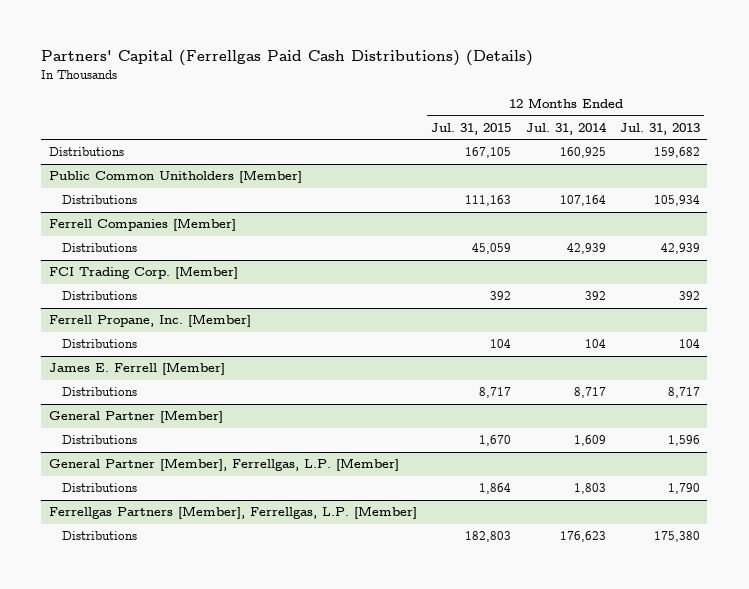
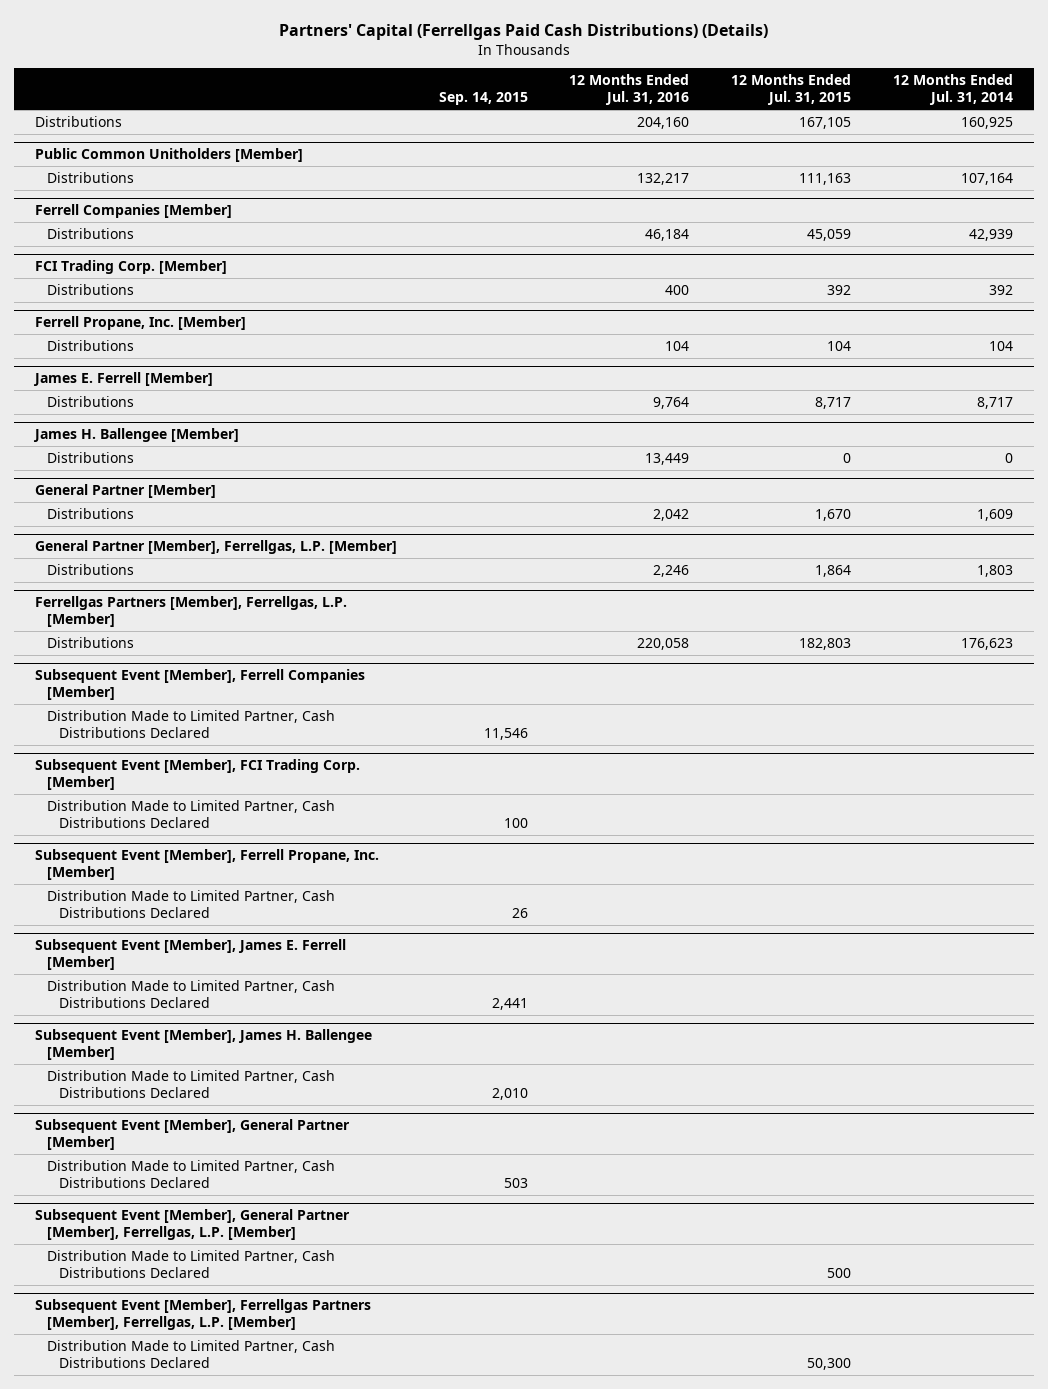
- | 12 Months Ended Jul. 31, 2015 | 12 Months Ended Jul. 31, 2014 | 12 Months Ended Jul. 31, 2013
+ | Sep. 14, 2015 | 12 Months Ended Jul. 31, 2016 | 12 Months Ended Jul. 31, 2015 | 12 Months Ended Jul. 31, 2014
+ James H. Ballengee [Member]
+ Distributions | | 13,449 | 0 | 0
+ Subsequent Event [Member], Ferrell Companies [Member]
+ Distribution Made to Limited Partner, Cash Distributions Declared | 11,546 | | |
+ Subsequent Event [Member], FCI Trading Corp. [Member]
+ Distribution Made to Limited Partner, Cash Distributions Declared | 100 | | |
+ Subsequent Event [Member], Ferrell Propane, Inc. [Member]
+ Distribution Made to Limited Partner, Cash Distributions Declared | 26 | | |
+ Subsequent Event [Member], James E. Ferrell [Member]
+ Distribution Made to Limited Partner, Cash Distributions Declared | 2,441 | | |
+ Subsequent Event [Member], James H. Ballengee [Member]
+ Distribution Made to Limited Partner, Cash Distributions Declared | 2,010 | | |
+ Subsequent Event [Member], General Partner [Member]
+ Distribution Made to Limited Partner, Cash Distributions Declared | 503 | | |
+ Subsequent Event [Member], General Partner [Member], Ferrellgas, L.P. [Member]
+ Distribution Made to Limited Partner, Cash Distributions Declared | | | 500 |
+ Subsequent Event [Member], Ferrellgas Partners [Member], Ferrellgas, L.P. [Member]
+ Distribution Made to Limited Partner, Cash Distributions Declared | | | 50,300 |

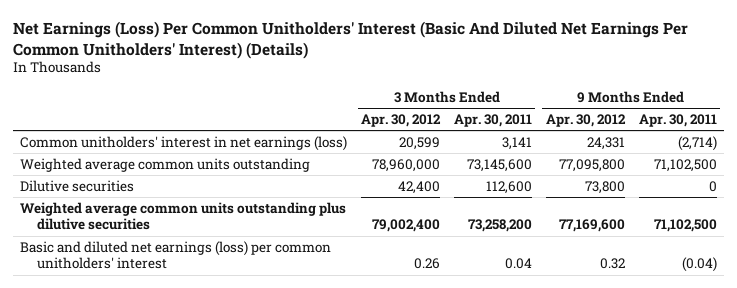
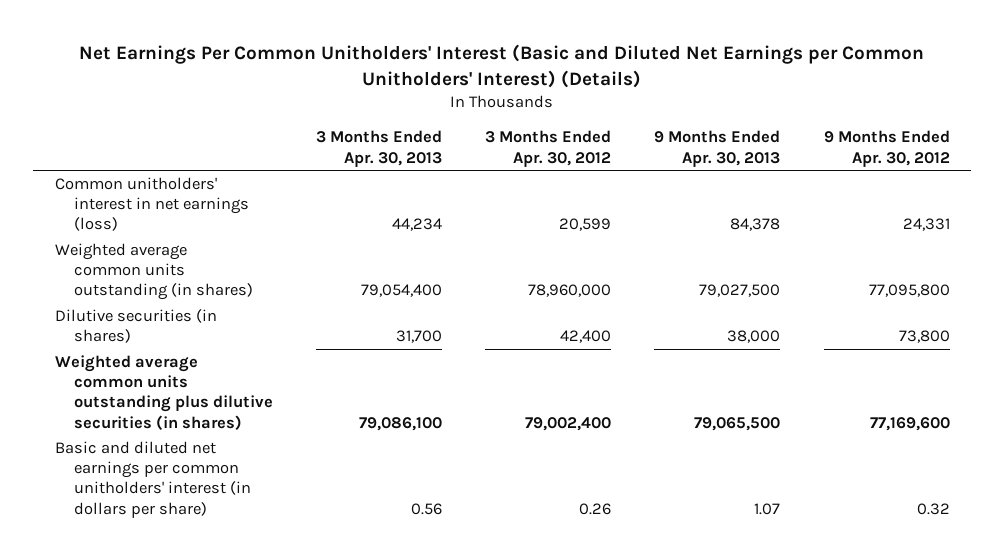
- Net Earnings (Loss) Per Common Unitholders' Interest (Basic And Diluted Net Earnings Per Common Unitholders' Interest) (Details)
+ Net Earnings Per Common Unitholders' Interest (Basic and Diluted Net Earnings per Common Unitholders' Interest) (Details)
- | 3 Months Ended Apr. 30, 2012 | 3 Months Ended Apr. 30, 2011 | 9 Months Ended Apr. 30, 2012 | 9 Months Ended Apr. 30, 2011
+ | 3 Months Ended Apr. 30, 2013 | 3 Months Ended Apr. 30, 2012 | 9 Months Ended Apr. 30, 2013 | 9 Months Ended Apr. 30, 2012
- Weighted average common units outstanding | 78,960,000 | 73,145,600 | 77,095,800 | 71,102,500
- Dilutive securities | 42,400 | 112,600 | 73,800 | 0
- Weighted average common units outstanding plus dilutive securities | 79,002,400 | 73,258,200 | 77,169,600 | 71,102,500
- Basic and diluted net earnings (loss) per common unitholders' interest | 0.26 | 0.04 | 0.32 | (0.04)
+ Weighted average common units outstanding (in shares) | 79,054,400 | 78,960,000 | 79,027,500 | 77,095,800
+ Dilutive securities (in shares) | 31,700 | 42,400 | 38,000 | 73,800
+ Weighted average common units outstanding plus dilutive securities (in shares) | 79,086,100 | 79,002,400 | 79,065,500 | 77,169,600
+ Basic and diluted net earnings per common unitholders' interest (in dollars per share) | 0.56 | 0.26 | 1.07 | 0.32

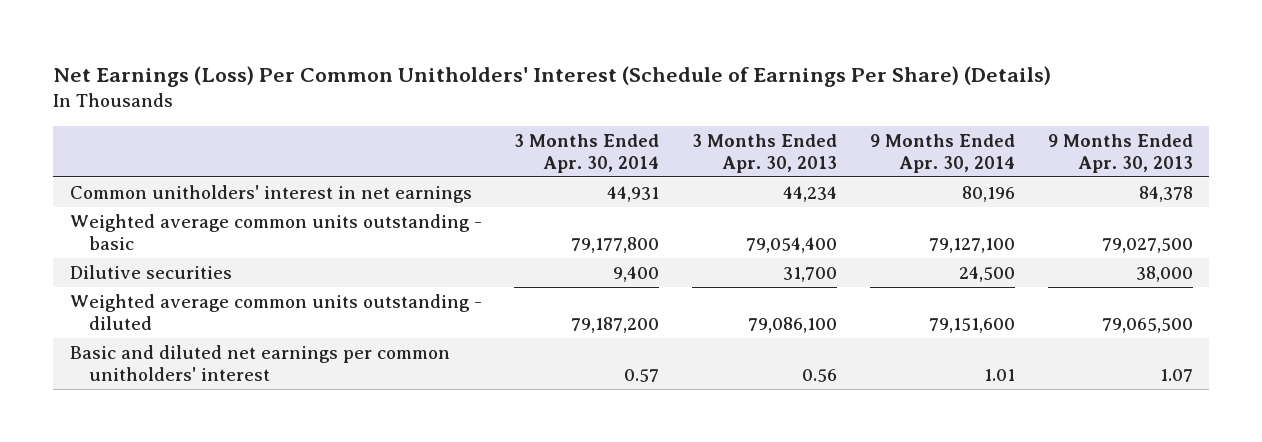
- Net Earnings Per Common Unitholders' Interest (Basic and Diluted Net Earnings per Common Unitholders' Interest) (Details)
+ Net Earnings (Loss) Per Common Unitholders' Interest (Schedule of Earnings Per Share) (Details)
- | 3 Months Ended Apr. 30, 2013 | 3 Months Ended Apr. 30, 2012 | 9 Months Ended Apr. 30, 2013 | 9 Months Ended Apr. 30, 2012
+ | 3 Months Ended Apr. 30, 2014 | 3 Months Ended Apr. 30, 2013 | 9 Months Ended Apr. 30, 2014 | 9 Months Ended Apr. 30, 2013
- Common unitholders' interest in net earnings (loss) | 44,234 | 20,599 | 84,378 | 24,331
- Weighted average common units outstanding (in shares) | 79,054,400 | 78,960,000 | 79,027,500 | 77,095,800
- Dilutive securities (in shares) | 31,700 | 42,400 | 38,000 | 73,800
- Weighted average common units outstanding plus dilutive securities (in shares) | 79,086,100 | 79,002,400 | 79,065,500 | 77,169,600
- Basic and diluted net earnings per common unitholders' interest (in dollars per share) | 0.56 | 0.26 | 1.07 | 0.32
+ Common unitholders' interest in net earnings | 44,931 | 44,234 | 80,196 | 84,378
+ Weighted average common units outstanding - basic | 79,177,800 | 79,054,400 | 79,127,100 | 79,027,500
+ Dilutive securities | 9,400 | 31,700 | 24,500 | 38,000
+ Weighted average common units outstanding - diluted | 79,187,200 | 79,086,100 | 79,151,600 | 79,065,500
+ Basic and diluted net earnings per common unitholders' interest | 0.57 | 0.56 | 1.01 | 1.07

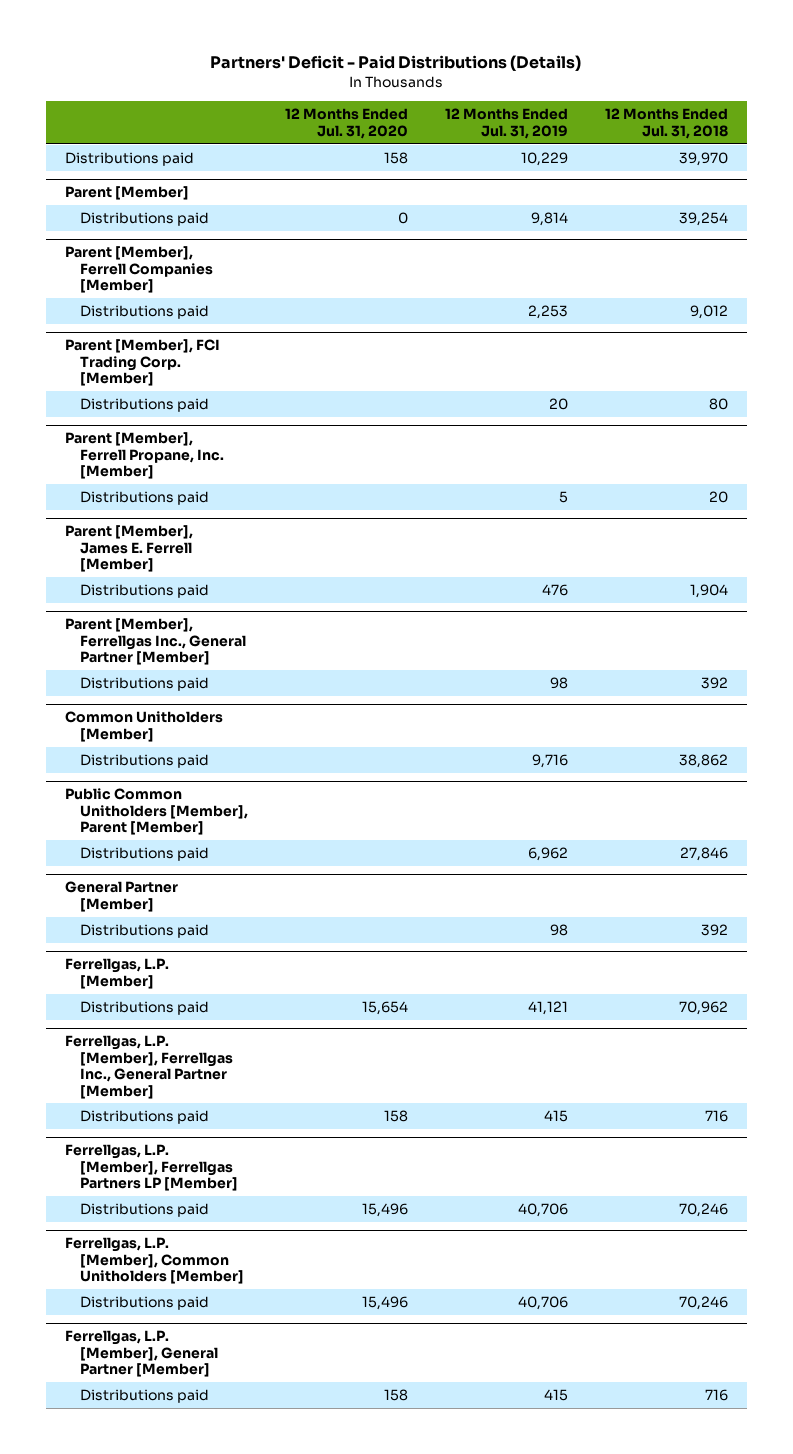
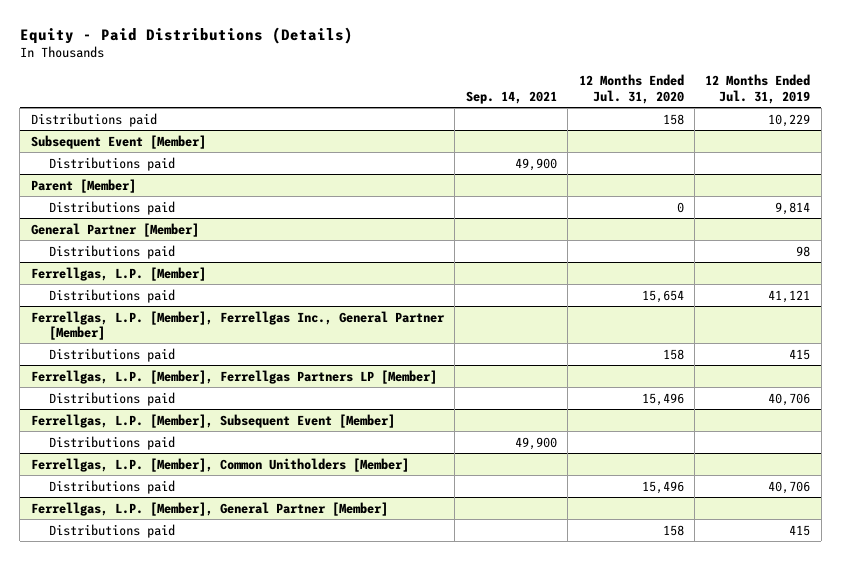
- Partners' Deficit - Paid Distributions (Details)
+ Equity - Paid Distributions (Details)
- | 12 Months Ended Jul. 31, 2020 | 12 Months Ended Jul. 31, 2019 | 12 Months Ended Jul. 31, 2018
+ | Sep. 14, 2021 | 12 Months Ended Jul. 31, 2020 | 12 Months Ended Jul. 31, 2019
+ Subsequent Event [Member]
+ Distributions paid | 49,900 | |
- Parent [Member], Ferrell Companies [Member]
- Distributions paid | | 2,253 | 9,012
- Parent [Member], FCI Trading Corp. [Member]
- Distributions paid | | 20 | 80
- Parent [Member], Ferrell Propane, Inc. [Member]
- Distributions paid | | 5 | 20
- Parent [Member], James E. Ferrell [Member]
- Distributions paid | | 476 | 1,904
- Parent [Member], Ferrellgas Inc., General Partner [Member]
- Distributions paid | | 98 | 392
- Common Unitholders [Member]
- Distributions paid | | 9,716 | 38,862
- Public Common Unitholders [Member], Parent [Member]
- Distributions paid | | 6,962 | 27,846
+ Ferrellgas, L.P. [Member], Subsequent Event [Member]
+ Distributions paid | 49,900 | |

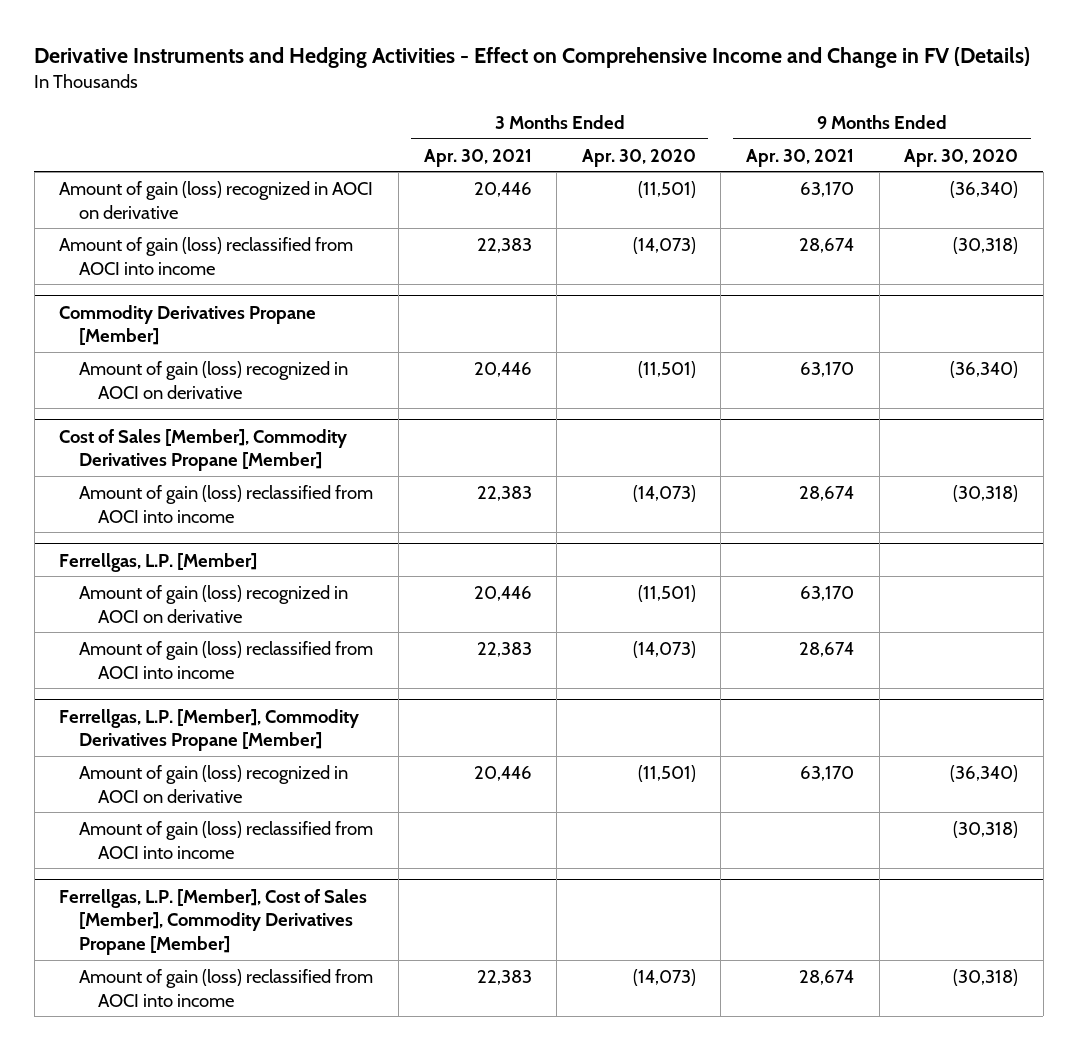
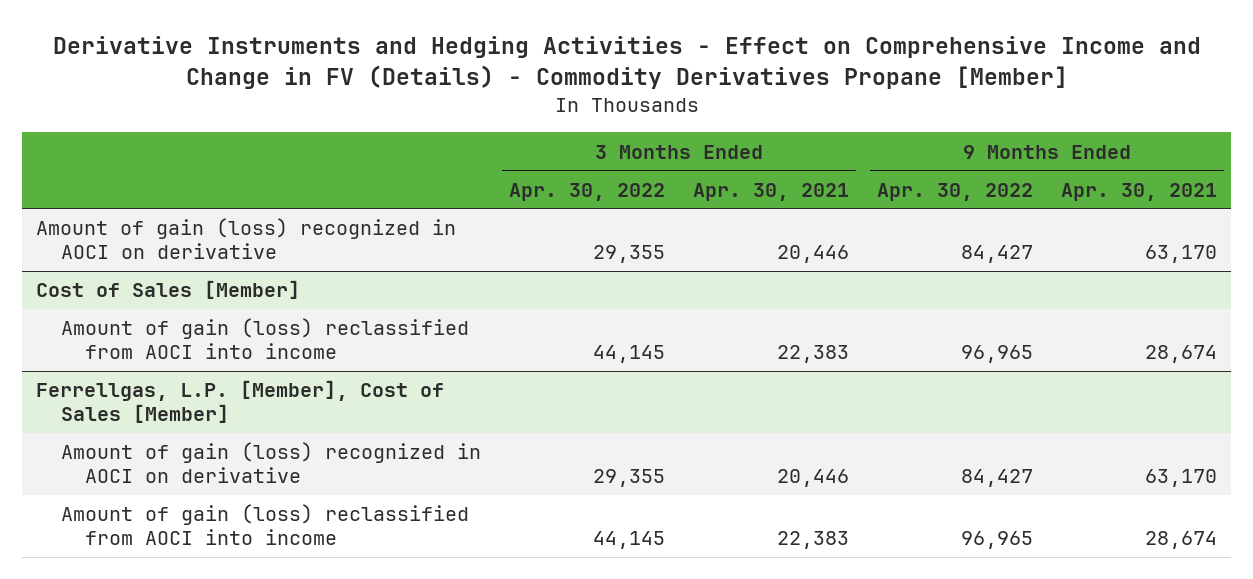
- Derivative Instruments and Hedging Activities - Effect on Comprehensive Income and Change in FV (Details)
+ Derivative Instruments and Hedging Activities - Effect on Comprehensive Income and Change in FV (Details) - Commodity Derivatives Propane [Member]
- | 3 Months Ended Apr. 30, 2021 | 3 Months Ended Apr. 30, 2020 | 9 Months Ended Apr. 30, 2021 | 9 Months Ended Apr. 30, 2020
+ | 3 Months Ended Apr. 30, 2022 | 3 Months Ended Apr. 30, 2021 | 9 Months Ended Apr. 30, 2022 | 9 Months Ended Apr. 30, 2021
- Amount of gain (loss) reclassified from AOCI into income | 22,383 | (14,073) | 28,674 | (30,318)
- Commodity Derivatives Propane [Member]
- Amount of gain (loss) recognized in AOCI on derivative | 20,446 | (11,501) | 63,170 | (36,340)
- Cost of Sales [Member], Commodity Derivatives Propane [Member]
- Amount of gain (loss) reclassified from AOCI into income | 22,383 | (14,073) | 28,674 | (30,318)
- Ferrellgas, L.P. [Member]
- Amount of gain (loss) recognized in AOCI on derivative | 20,446 | (11,501) | 63,170 |
+ Cost of Sales [Member]
- Ferrellgas, L.P. [Member], Commodity Derivatives Propane [Member]
+ Ferrellgas, L.P. [Member], Cost of Sales [Member]
- Amount of gain (loss) reclassified from AOCI into income | | | | (30,318)
- Ferrellgas, L.P. [Member], Cost of Sales [Member], Commodity Derivatives Propane [Member]

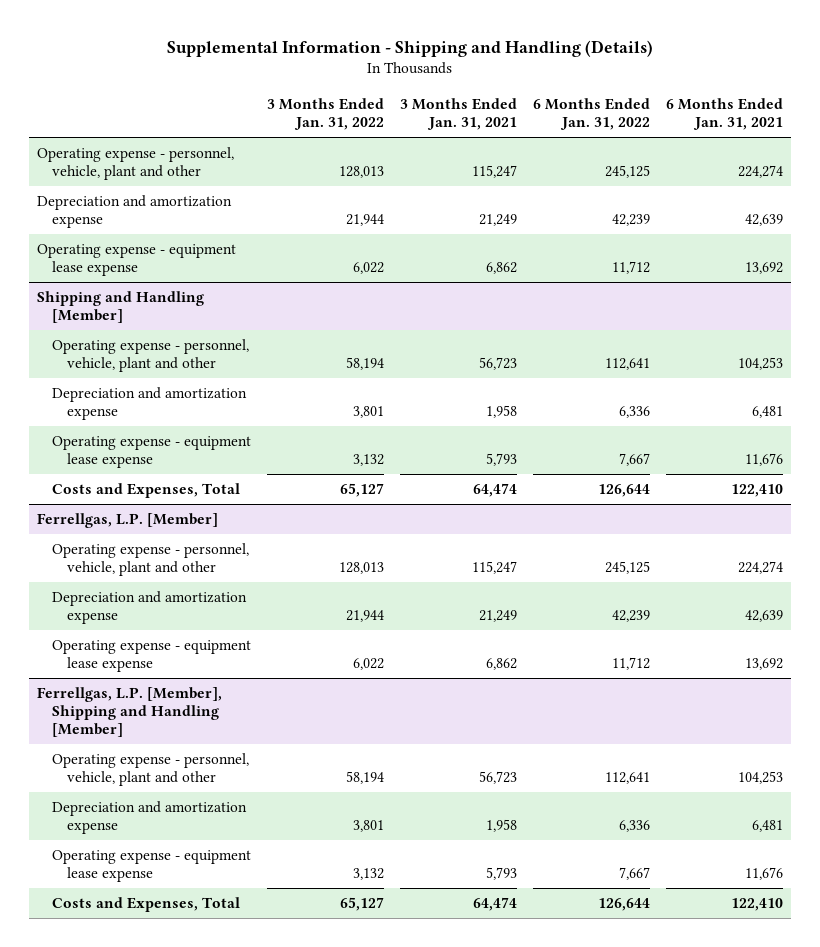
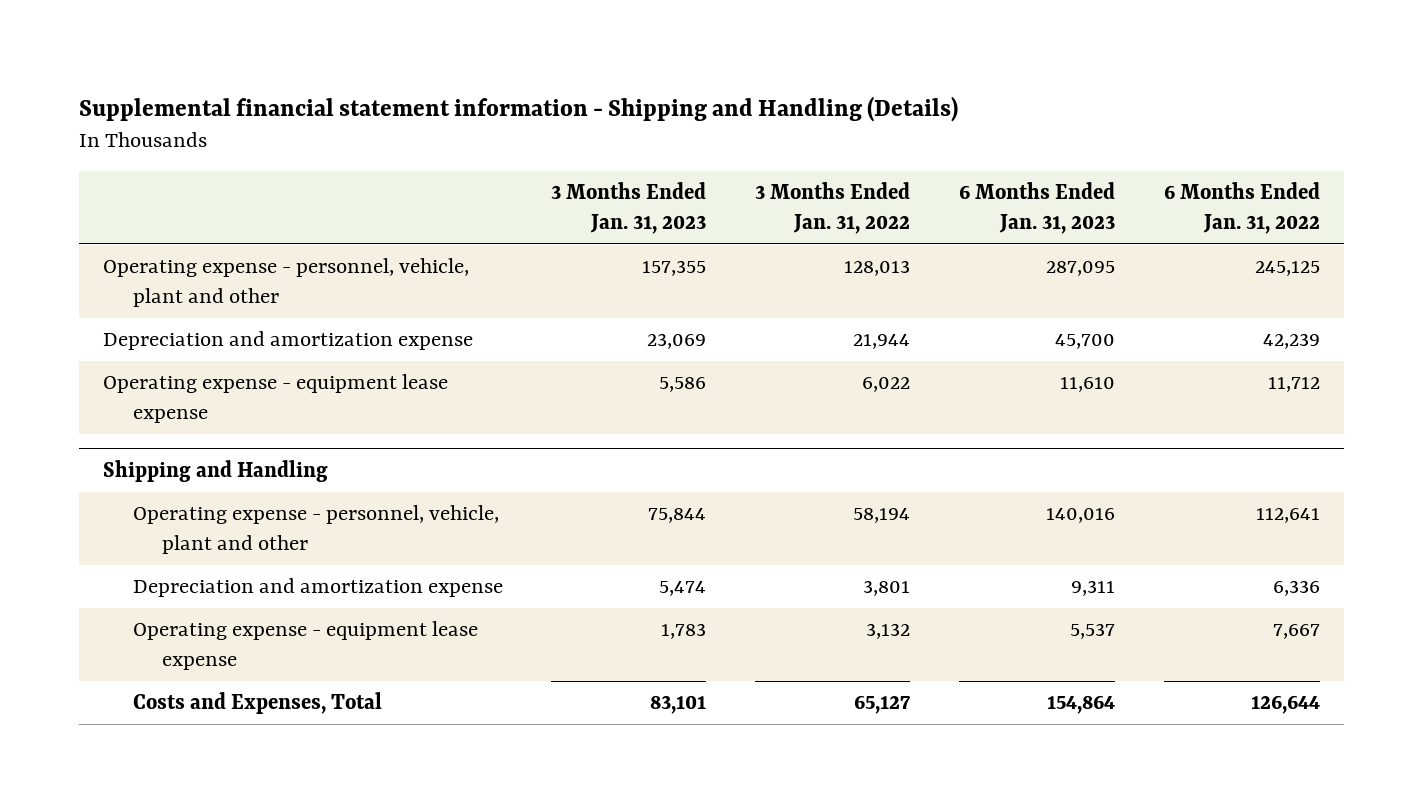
- Supplemental Information - Shipping and Handling (Details)
+ Supplemental financial statement information - Shipping and Handling (Details)
- | 3 Months Ended Jan. 31, 2022 | 3 Months Ended Jan. 31, 2021 | 6 Months Ended Jan. 31, 2022 | 6 Months Ended Jan. 31, 2021
+ | 3 Months Ended Jan. 31, 2023 | 3 Months Ended Jan. 31, 2022 | 6 Months Ended Jan. 31, 2023 | 6 Months Ended Jan. 31, 2022
- Shipping and Handling [Member]
- Operating expense - personnel, vehicle, plant and other | 58,194 | 56,723 | 112,641 | 104,253
- Depreciation and amortization expense | 3,801 | 1,958 | 6,336 | 6,481
- Operating expense - equipment lease expense | 3,132 | 5,793 | 7,667 | 11,676
- Costs and Expenses, Total | 65,127 | 64,474 | 126,644 | 122,410
- Ferrellgas, L.P. [Member]
- Operating expense - personnel, vehicle, plant and other | 128,013 | 115,247 | 245,125 | 224,274
- Depreciation and amortization expense | 21,944 | 21,249 | 42,239 | 42,639
- Operating expense - equipment lease expense | 6,022 | 6,862 | 11,712 | 13,692
- Ferrellgas, L.P. [Member], Shipping and Handling [Member]
+ Shipping and Handling

